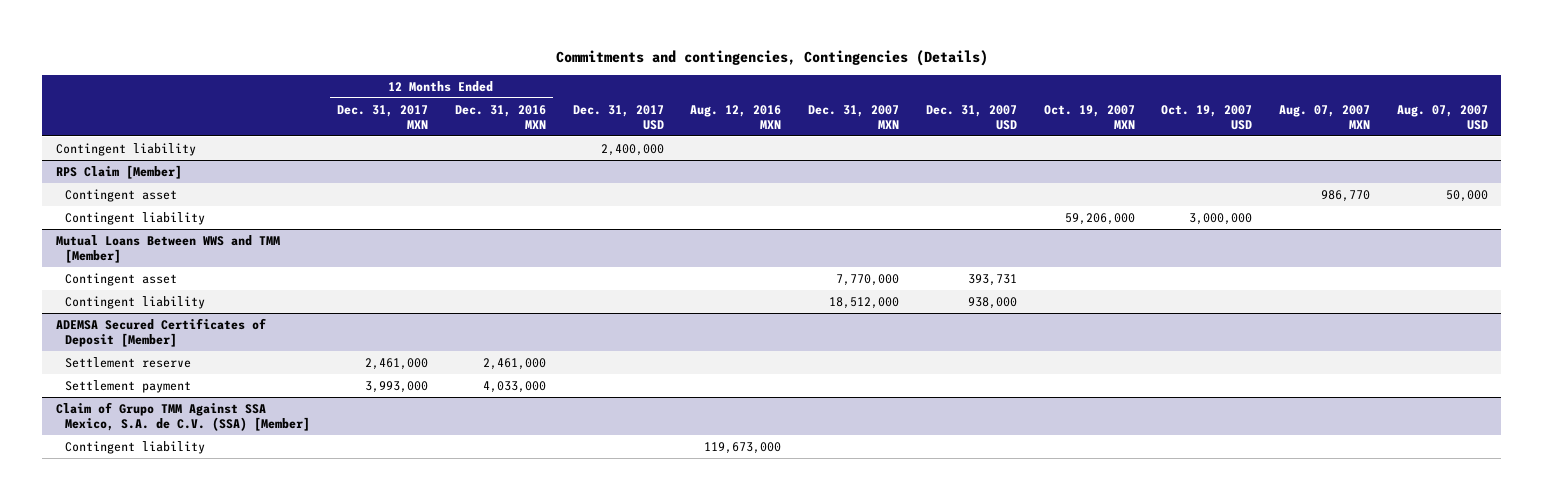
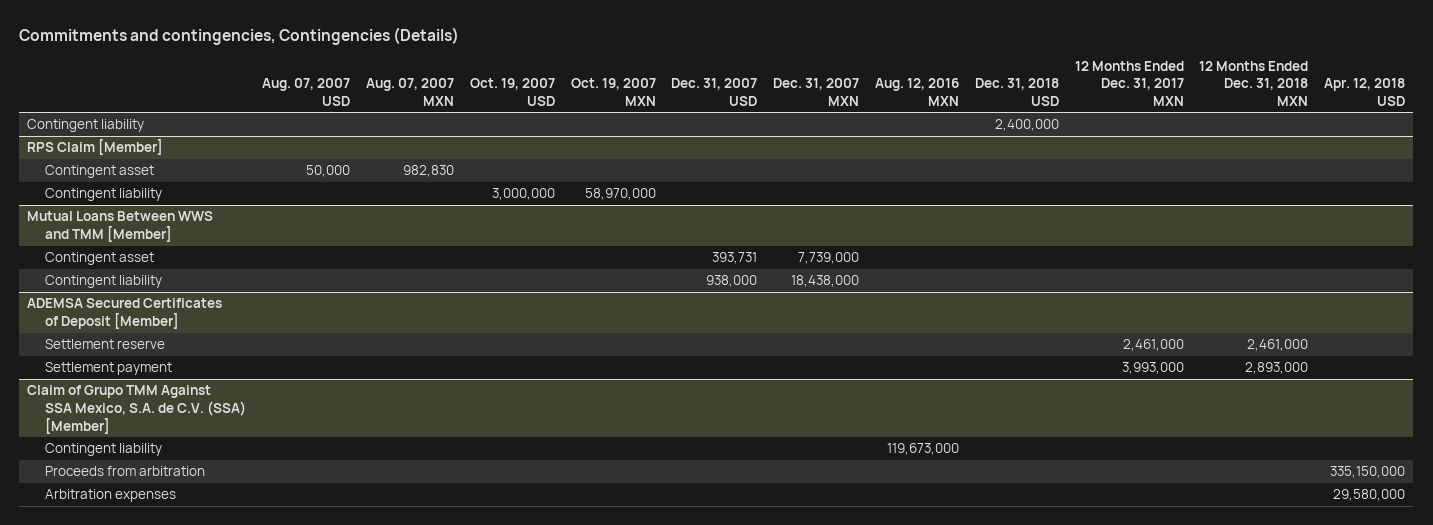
- | 12 Months Ended Dec. 31, 2017 MXN | 12 Months Ended Dec. 31, 2016 MXN | Dec. 31, 2017 USD | Aug. 12, 2016 MXN | Dec. 31, 2007 MXN | Dec. 31, 2007 USD | Oct. 19, 2007 MXN | Oct. 19, 2007 USD | Aug. 07, 2007 MXN | Aug. 07, 2007 USD
+ | Aug. 07, 2007 USD | Aug. 07, 2007 MXN | Oct. 19, 2007 USD | Oct. 19, 2007 MXN | Dec. 31, 2007 USD | Dec. 31, 2007 MXN | Aug. 12, 2016 MXN | Dec. 31, 2018 USD | 12 Months Ended Dec. 31, 2017 MXN | 12 Months Ended Dec. 31, 2018 MXN | Apr. 12, 2018 USD
@ RPS Claim [Member]
- Contingent asset | | | | | | | | | 986,770 | 50,000
- Contingent liability | | | | | | | 59,206,000 | 3,000,000 | |
+ Contingent asset | 50,000 | 982,830 | | | | | | | | |
+ Contingent liability | | | 3,000,000 | 58,970,000 | | | | | | |
@ Mutual Loans Between WWS and TMM [Member]
- Contingent asset | | | | | 7,770,000 | 393,731 | | | |
- Contingent liability | | | | | 18,512,000 | 938,000 | | | |
+ Contingent asset | | | | | 393,731 | 7,739,000 | | | | |
+ Contingent liability | | | | | 938,000 | 18,438,000 | | | | |
@ Claim of Grupo TMM Against SSA Mexico, S.A. de C.V. (SSA) [Member]
+ Proceeds from arbitration | | | | | | | | | | | 335,150,000
+ Arbitration expenses | | | | | | | | | | | 29,580,000

